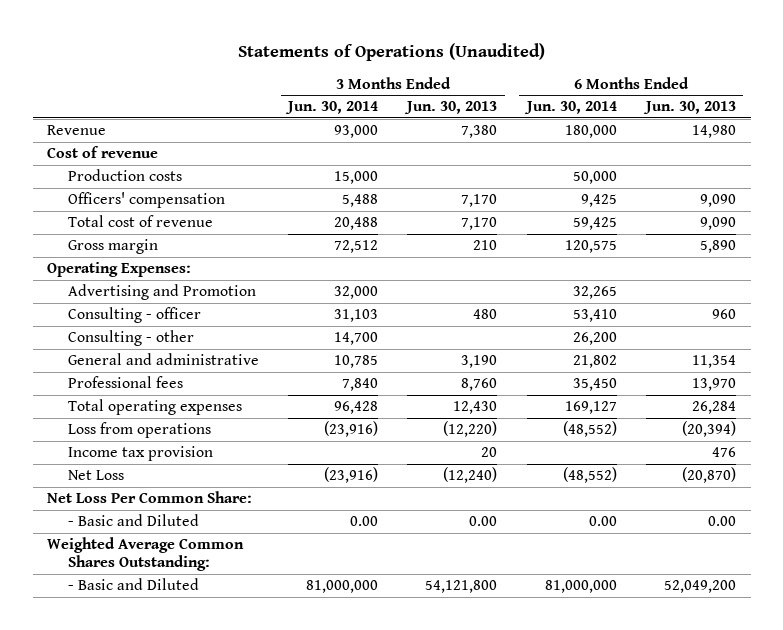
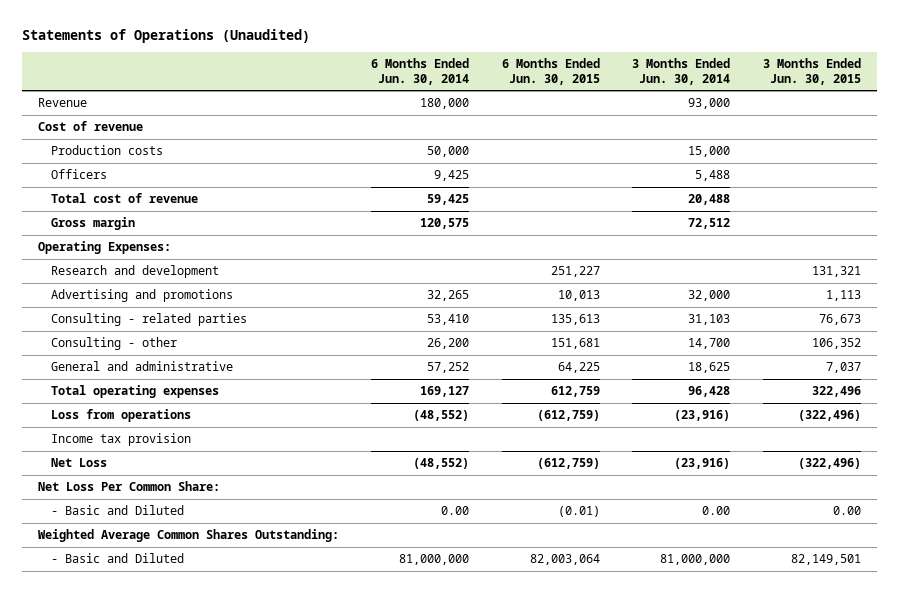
- | 3 Months Ended Jun. 30, 2014 | 3 Months Ended Jun. 30, 2013 | 6 Months Ended Jun. 30, 2014 | 6 Months Ended Jun. 30, 2013
+ | 6 Months Ended Jun. 30, 2014 | 6 Months Ended Jun. 30, 2015 | 3 Months Ended Jun. 30, 2014 | 3 Months Ended Jun. 30, 2015
- Officers' compensation | 5,488 | 7,170 | 9,425 | 9,090
+ Officers | 9,425 | | 5,488 |
- Advertising and Promotion | 32,000 | | 32,265 |
- Consulting - officer | 31,103 | 480 | 53,410 | 960
+ Research and development | | 251,227 | | 131,321
+ Advertising and promotions | 32,265 | 10,013 | 32,000 | 1,113
+ Consulting - related parties | 53,410 | 135,613 | 31,103 | 76,673
- General and administrative | 10,785 | 3,190 | 21,802 | 11,354
- Professional fees | 7,840 | 8,760 | 35,450 | 13,970
+ General and administrative | 57,252 | 64,225 | 18,625 | 7,037

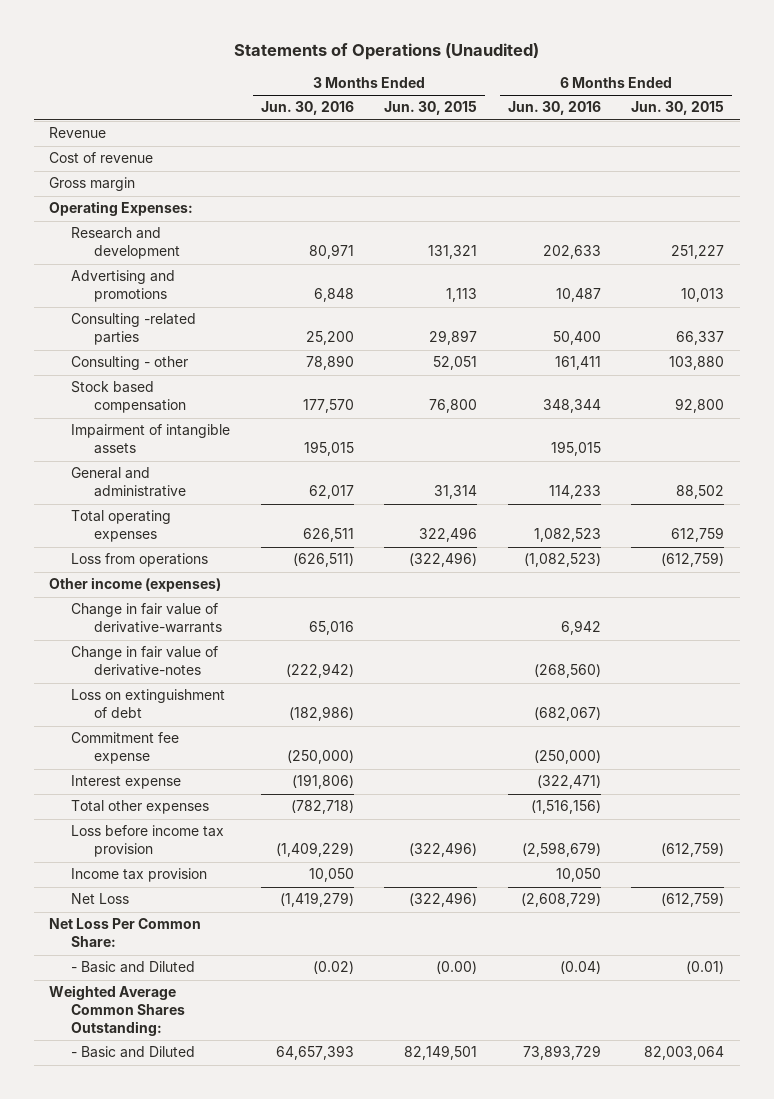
- | 6 Months Ended Jun. 30, 2014 | 6 Months Ended Jun. 30, 2015 | 3 Months Ended Jun. 30, 2014 | 3 Months Ended Jun. 30, 2015
+ | 3 Months Ended Jun. 30, 2016 | 3 Months Ended Jun. 30, 2015 | 6 Months Ended Jun. 30, 2016 | 6 Months Ended Jun. 30, 2015
- Production costs | 50,000 | | 15,000 |
- Officers | 9,425 | | 5,488 |
- Total cost of revenue | 59,425 | | 20,488 |
- Consulting - related parties | 53,410 | 135,613 | 31,103 | 76,673
- Consulting - other | 26,200 | 151,681 | 14,700 | 106,352
- General and administrative | 57,252 | 64,225 | 18,625 | 7,037
+ Consulting -related parties | 25,200 | 29,897 | 50,400 | 66,337
+ Consulting - other | 78,890 | 52,051 | 161,411 | 103,880
+ Stock based compensation | 177,570 | 76,800 | 348,344 | 92,800
+ Impairment of intangible assets | 195,015 | | 195,015 |
+ General and administrative | 62,017 | 31,314 | 114,233 | 88,502
+ Other income (expenses)
+ Change in fair value of derivative-warrants | 65,016 | | 6,942 |
+ Change in fair value of derivative-notes | (222,942) | | (268,560) |
+ Loss on extinguishment of debt | (182,986) | | (682,067) |
+ Commitment fee expense | (250,000) | | (250,000) |
+ Interest expense | (191,806) | | (322,471) |
+ Total other expenses | (782,718) | | (1,516,156) |
+ Loss before income tax provision | (1,409,229) | (322,496) | (2,598,679) | (612,759)
- - Basic and Diluted | 0.00 | (0.01) | 0.00 | 0.00
+ - Basic and Diluted | (0.02) | (0.00) | (0.04) | (0.01)

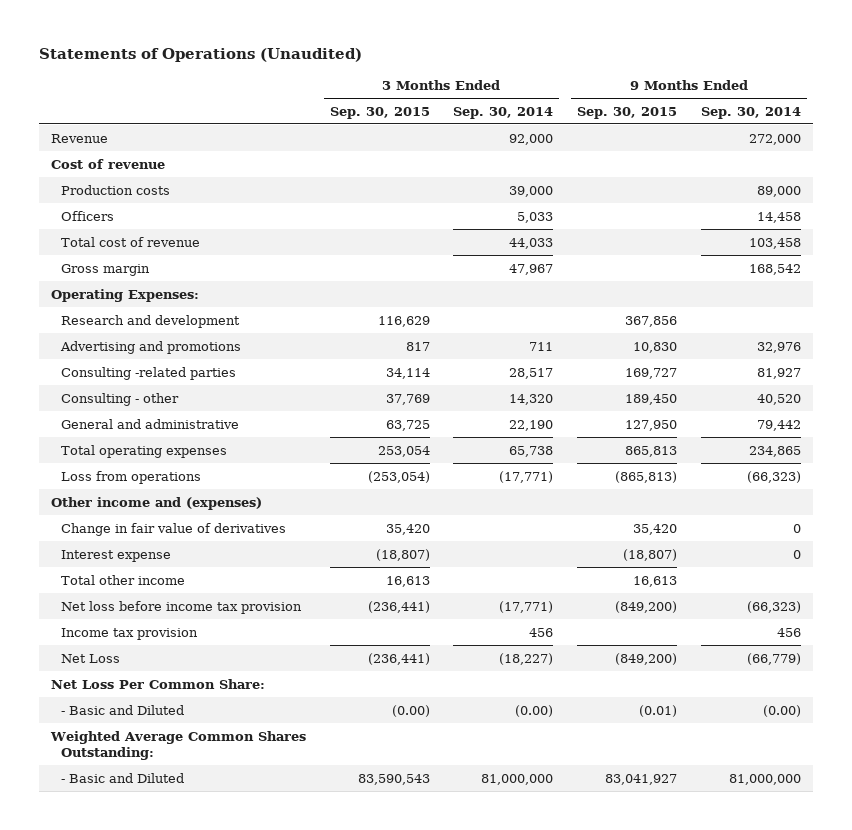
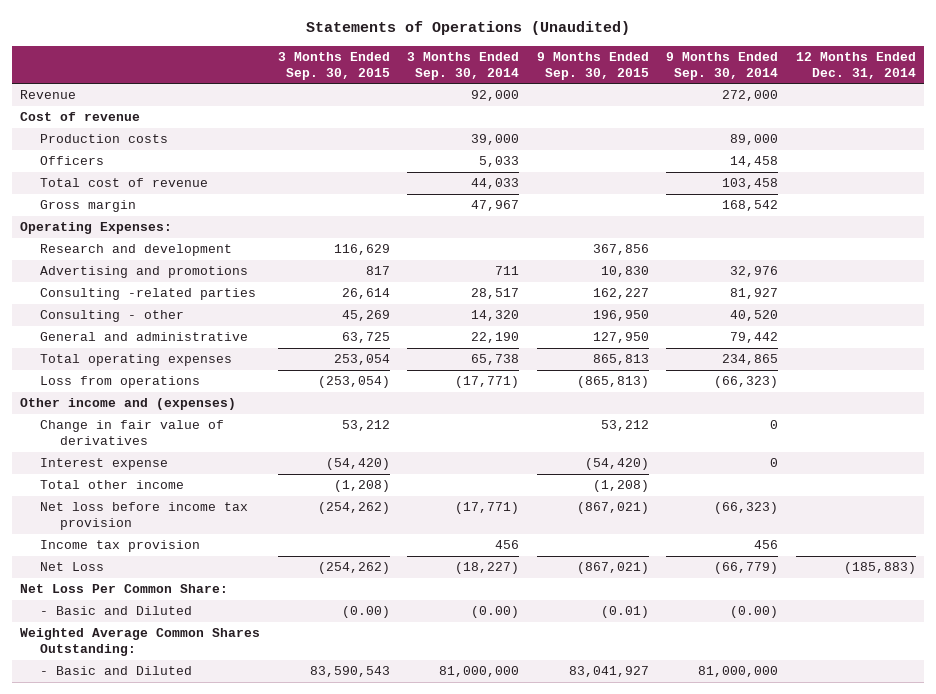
- | 3 Months Ended Sep. 30, 2015 | 3 Months Ended Sep. 30, 2014 | 9 Months Ended Sep. 30, 2015 | 9 Months Ended Sep. 30, 2014
+ | 3 Months Ended Sep. 30, 2015 | 3 Months Ended Sep. 30, 2014 | 9 Months Ended Sep. 30, 2015 | 9 Months Ended Sep. 30, 2014 | 12 Months Ended Dec. 31, 2014
- Consulting -related parties | 34,114 | 28,517 | 169,727 | 81,927
- Consulting - other | 37,769 | 14,320 | 189,450 | 40,520
+ Consulting -related parties | 26,614 | 28,517 | 162,227 | 81,927 |
+ Consulting - other | 45,269 | 14,320 | 196,950 | 40,520 |
- Change in fair value of derivatives | 35,420 | | 35,420 | 0
- Interest expense | (18,807) | | (18,807) | 0
- Total other income | 16,613 | | 16,613 |
- Net loss before income tax provision | (236,441) | (17,771) | (849,200) | (66,323)
+ Change in fair value of derivatives | 53,212 | | 53,212 | 0 |
+ Interest expense | (54,420) | | (54,420) | 0 |
+ Total other income | (1,208) | | (1,208) | |
+ Net loss before income tax provision | (254,262) | (17,771) | (867,021) | (66,323) |
- Net Loss | (236,441) | (18,227) | (849,200) | (66,779)
+ Net Loss | (254,262) | (18,227) | (867,021) | (66,779) | (185,883)

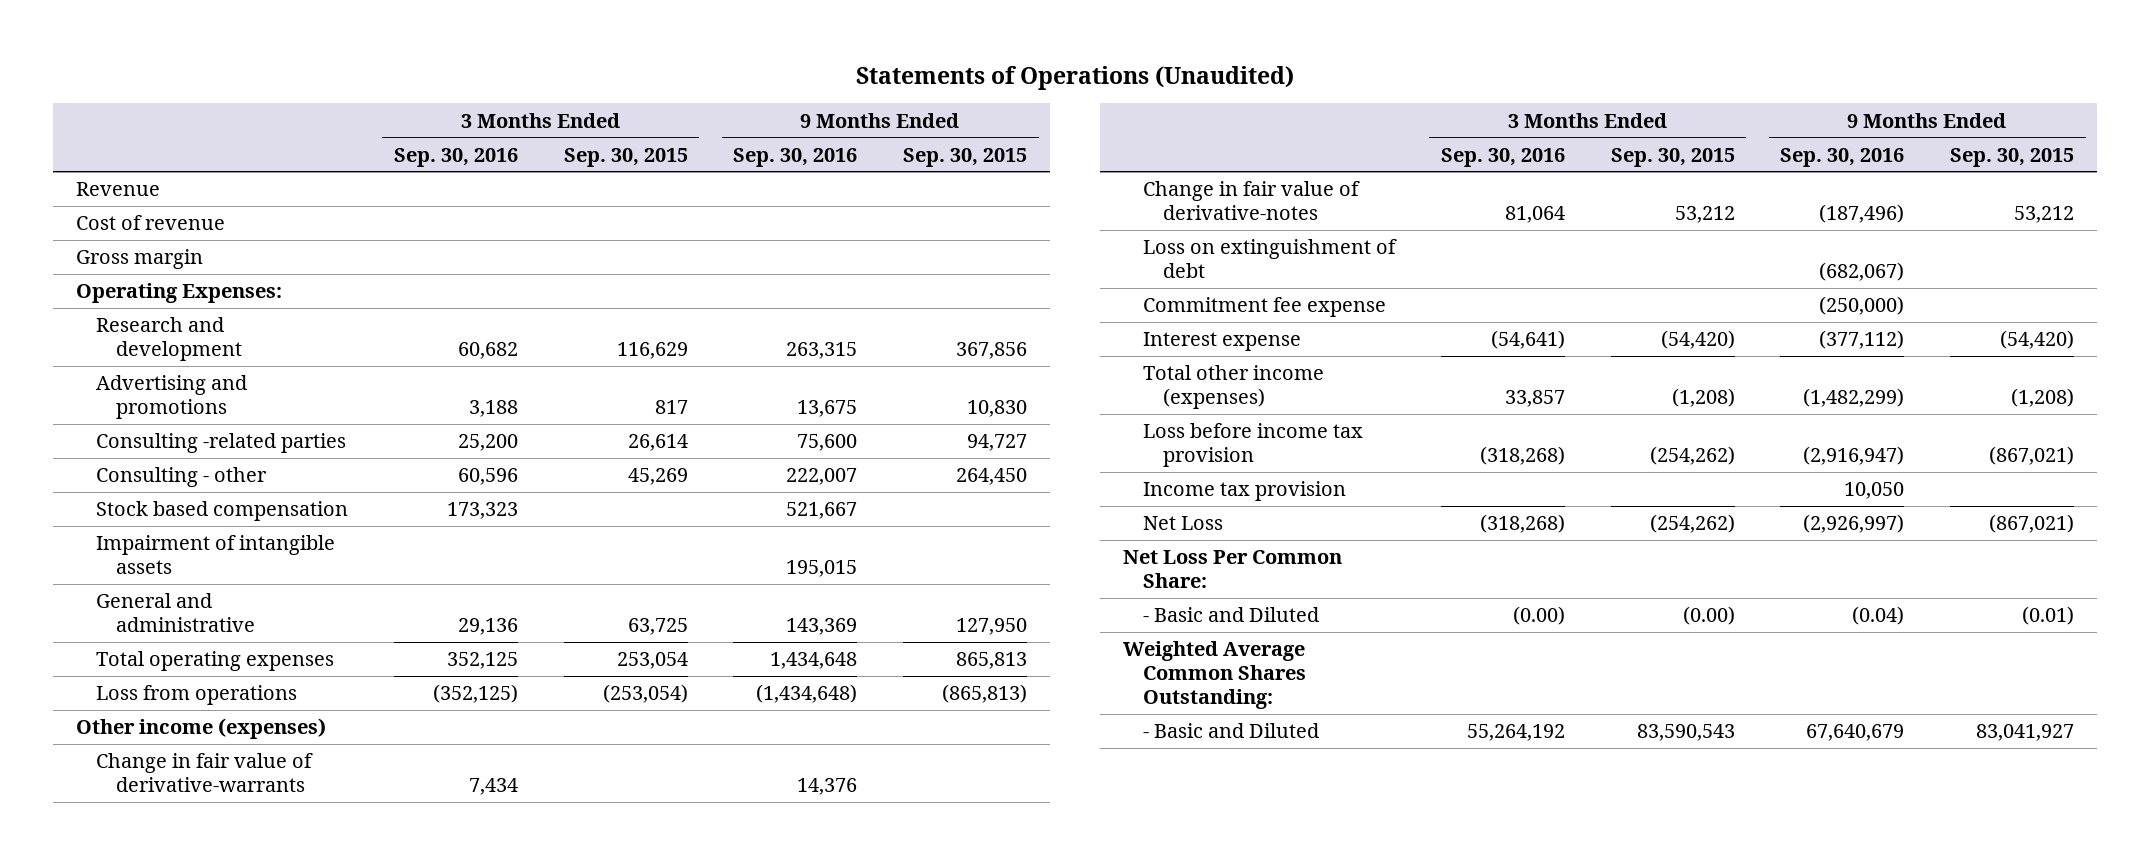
- | 3 Months Ended Sep. 30, 2015 | 3 Months Ended Sep. 30, 2014 | 9 Months Ended Sep. 30, 2015 | 9 Months Ended Sep. 30, 2014 | 12 Months Ended Dec. 31, 2014
+ | 3 Months Ended Sep. 30, 2016 | 3 Months Ended Sep. 30, 2015 | 9 Months Ended Sep. 30, 2016 | 9 Months Ended Sep. 30, 2015
- Production costs | | 39,000 | | 89,000 |
- Officers | | 5,033 | | 14,458 |
- Total cost of revenue | | 44,033 | | 103,458 |
- Consulting -related parties | 26,614 | 28,517 | 162,227 | 81,927 |
- Consulting - other | 45,269 | 14,320 | 196,950 | 40,520 |
+ Consulting -related parties | 25,200 | 26,614 | 75,600 | 94,727
+ Consulting - other | 60,596 | 45,269 | 222,007 | 264,450
+ Stock based compensation | 173,323 | | 521,667 |
+ Impairment of intangible assets | | | 195,015 |
- Other income and (expenses)
- Change in fair value of derivatives | 53,212 | | 53,212 | 0 |
+ Other income (expenses)
+ Change in fair value of derivative-warrants | 7,434 | | 14,376 |
+ Change in fair value of derivative-notes | 81,064 | 53,212 | (187,496) | 53,212
+ Loss on extinguishment of debt | | | (682,067) |
+ Commitment fee expense | | | (250,000) |
- Total other income | (1,208) | | (1,208) | |
- Net loss before income tax provision | (254,262) | (17,771) | (867,021) | (66,323) |
+ Total other income (expenses) | 33,857 | (1,208) | (1,482,299) | (1,208)
+ Loss before income tax provision | (318,268) | (254,262) | (2,916,947) | (867,021)

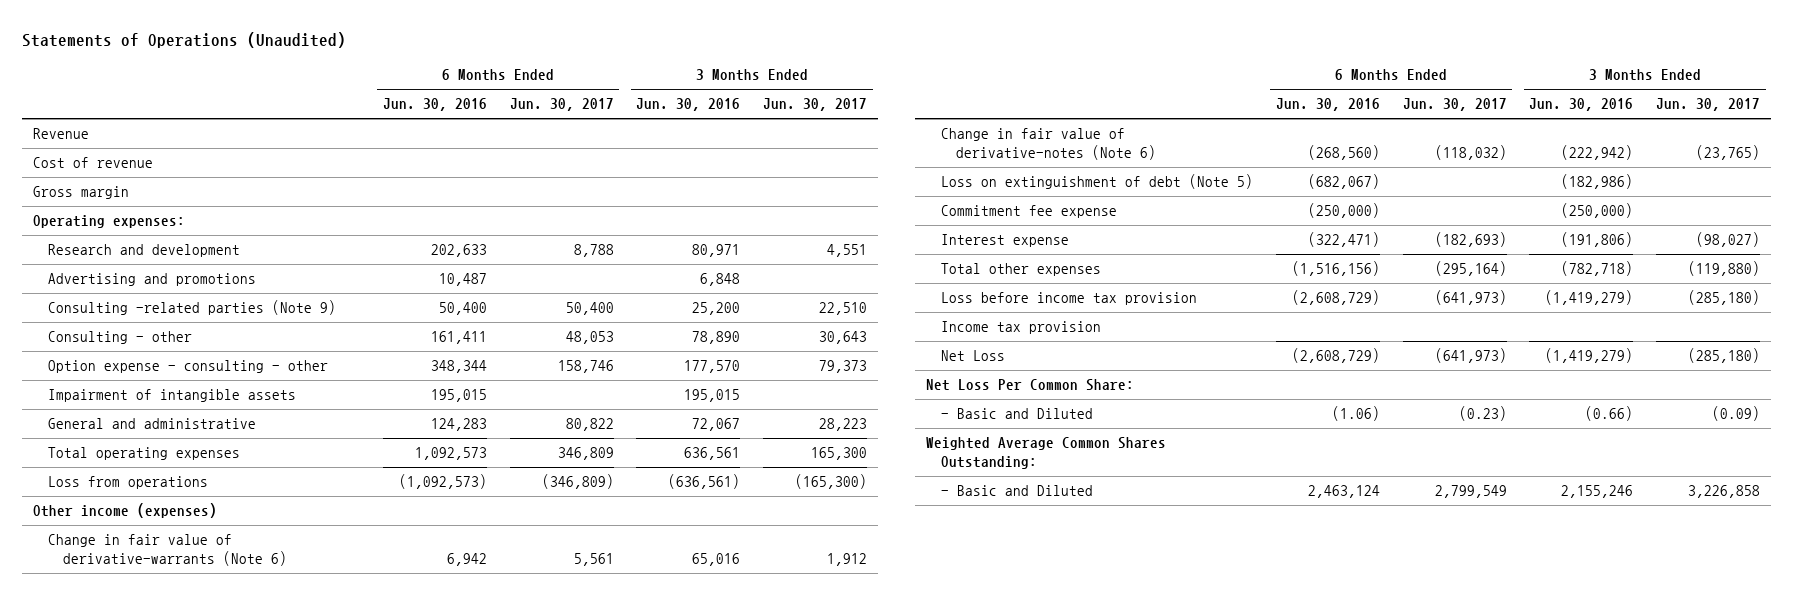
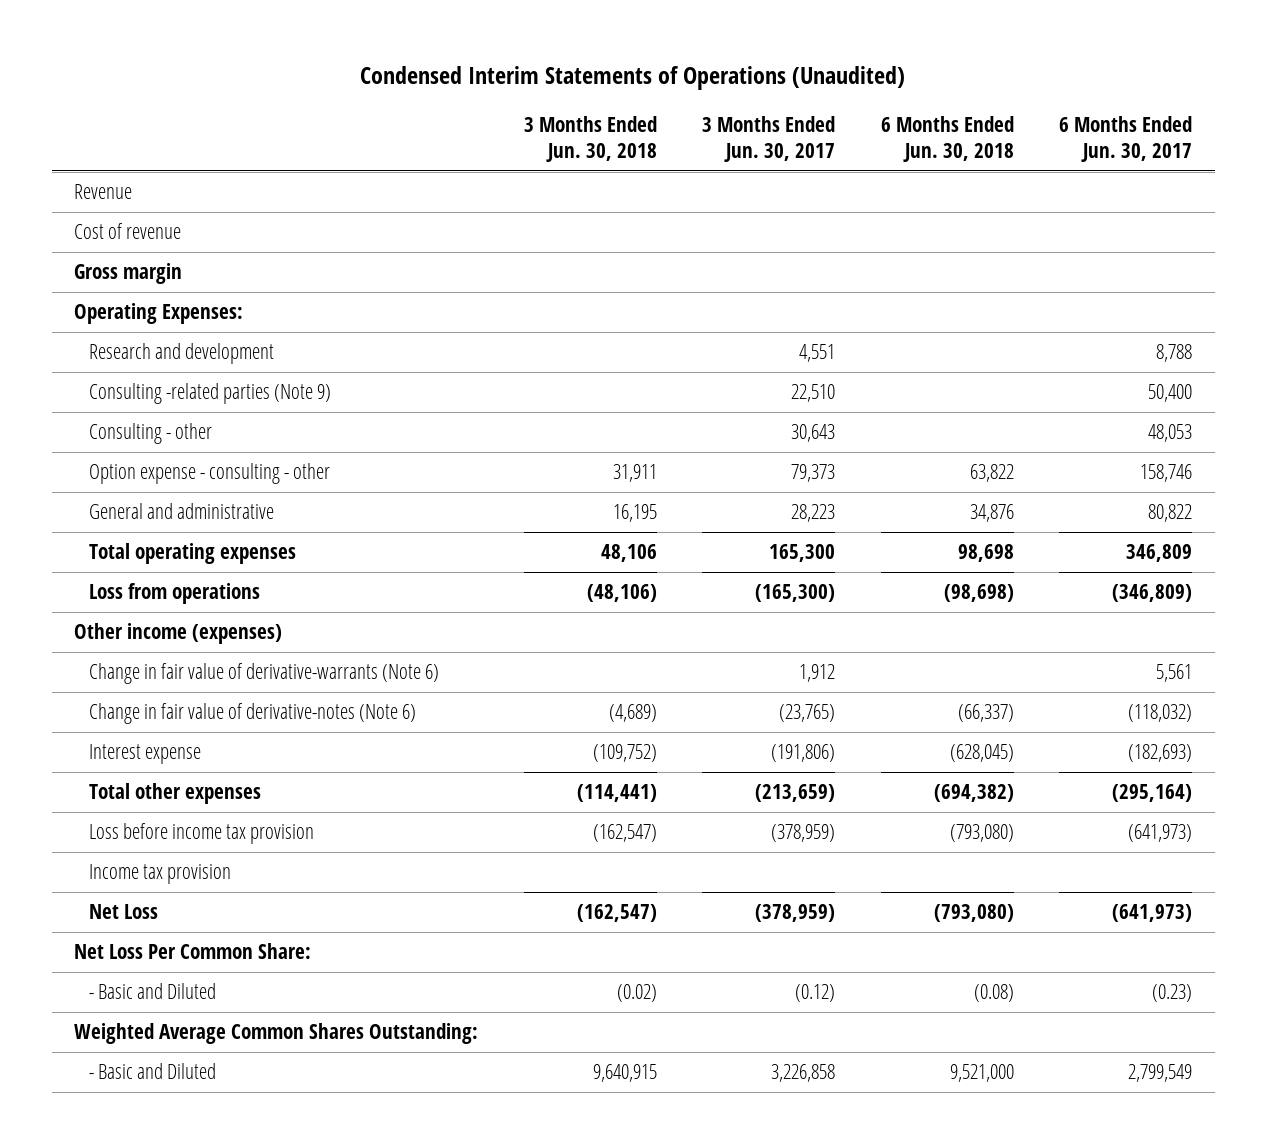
- Statements of Operations (Unaudited)
+ Condensed Interim Statements of Operations (Unaudited)
- | 6 Months Ended Jun. 30, 2016 | 6 Months Ended Jun. 30, 2017 | 3 Months Ended Jun. 30, 2016 | 3 Months Ended Jun. 30, 2017
+ | 3 Months Ended Jun. 30, 2018 | 3 Months Ended Jun. 30, 2017 | 6 Months Ended Jun. 30, 2018 | 6 Months Ended Jun. 30, 2017
- Operating expenses:
+ Operating Expenses:
- Advertising and promotions | 10,487 | | 6,848 |
- Impairment of intangible assets | 195,015 | | 195,015 |
- Loss on extinguishment of debt (Note 5) | (682,067) | | (182,986) |
- Commitment fee expense | (250,000) | | (250,000) |
- Interest expense | (322,471) | (182,693) | (191,806) | (98,027)
- Total other expenses | (1,516,156) | (295,164) | (782,718) | (119,880)
- Loss before income tax provision | (2,608,729) | (641,973) | (1,419,279) | (285,180)
+ Interest expense | (109,752) | (191,806) | (628,045) | (182,693)
+ Total other expenses | (114,441) | (213,659) | (694,382) | (295,164)
+ Loss before income tax provision | (162,547) | (378,959) | (793,080) | (641,973)
- Net Loss | (2,608,729) | (641,973) | (1,419,279) | (285,180)
+ Net Loss | (162,547) | (378,959) | (793,080) | (641,973)
- - Basic and Diluted | (1.06) | (0.23) | (0.66) | (0.09)
+ - Basic and Diluted | (0.02) | (0.12) | (0.08) | (0.23)

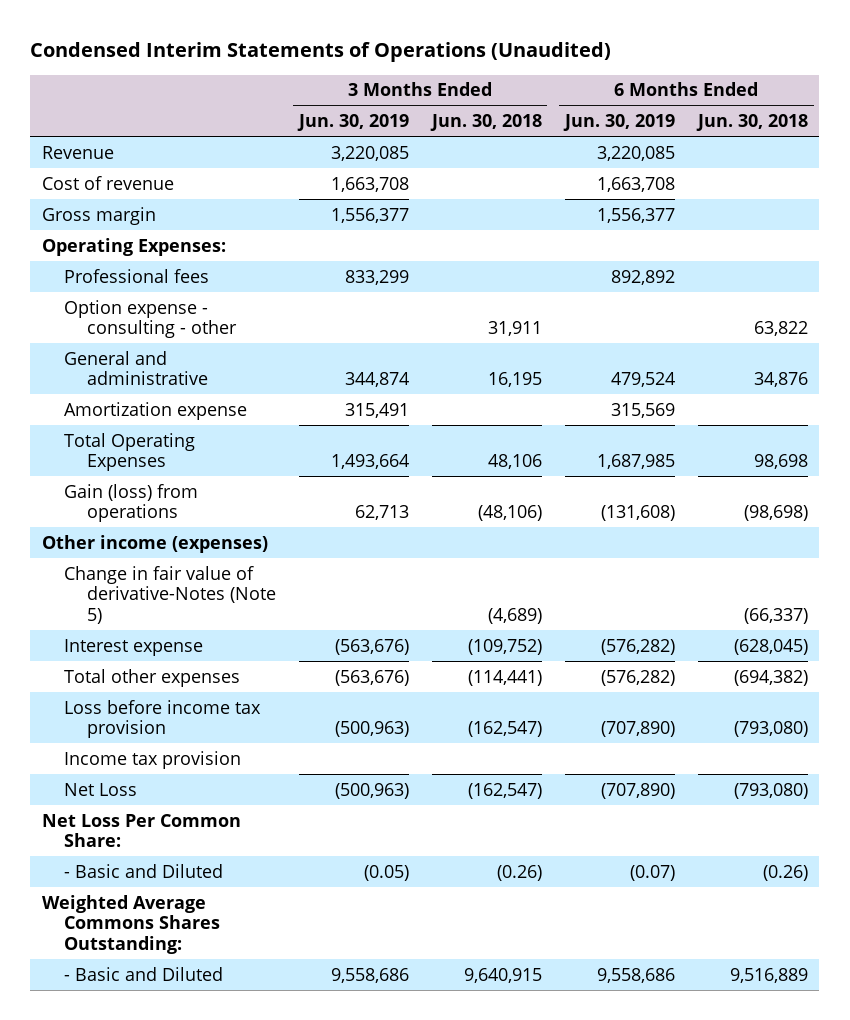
- | 3 Months Ended Jun. 30, 2018 | 3 Months Ended Jun. 30, 2017 | 6 Months Ended Jun. 30, 2018 | 6 Months Ended Jun. 30, 2017
+ | 3 Months Ended Jun. 30, 2019 | 3 Months Ended Jun. 30, 2018 | 6 Months Ended Jun. 30, 2019 | 6 Months Ended Jun. 30, 2018
- Research and development | | 4,551 | | 8,788
- Consulting -related parties (Note 9) | | 22,510 | | 50,400
- Consulting - other | | 30,643 | | 48,053
+ Professional fees | 833,299 | | 892,892 |
- Total operating expenses | 48,106 | 165,300 | 98,698 | 346,809
- Loss from operations | (48,106) | (165,300) | (98,698) | (346,809)
+ Amortization expense | 315,491 | | 315,569 |
+ Total Operating Expenses | 1,493,664 | 48,106 | 1,687,985 | 98,698
+ Gain (loss) from operations | 62,713 | (48,106) | (131,608) | (98,698)
- Change in fair value of derivative-warrants (Note 6) | | 1,912 | | 5,561
- Change in fair value of derivative-notes (Note 6) | (4,689) | (23,765) | (66,337) | (118,032)
+ Change in fair value of derivative-Notes (Note 5) | | (4,689) | | (66,337)
- - Basic and Diluted | (0.02) | (0.12) | (0.08) | (0.23)
- Weighted Average Common Shares Outstanding:
- - Basic and Diluted | 9,640,915 | 3,226,858 | 9,521,000 | 2,799,549
+ - Basic and Diluted | (0.05) | (0.26) | (0.07) | (0.26)
+ Weighted Average Commons Shares Outstanding:
+ - Basic and Diluted | 9,558,686 | 9,640,915 | 9,558,686 | 9,516,889

